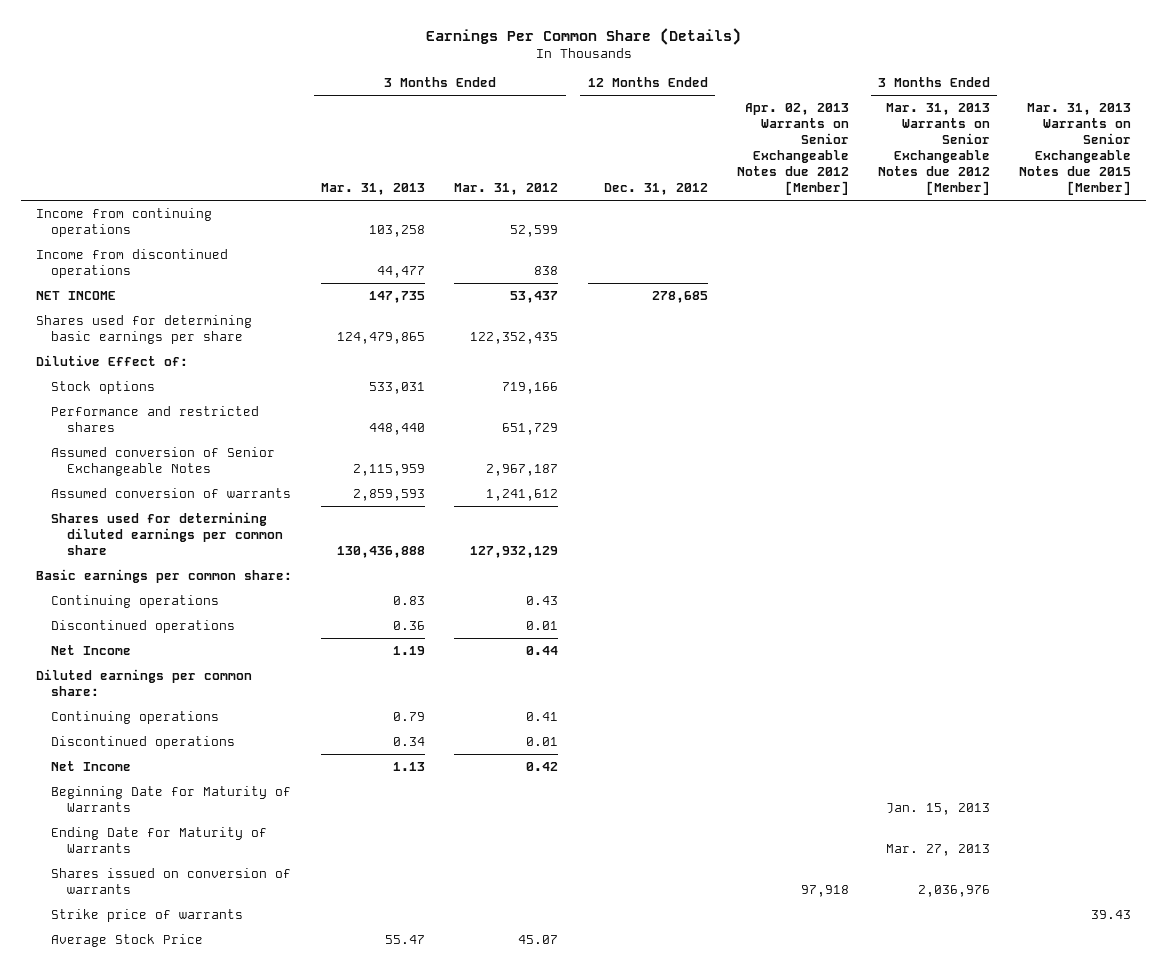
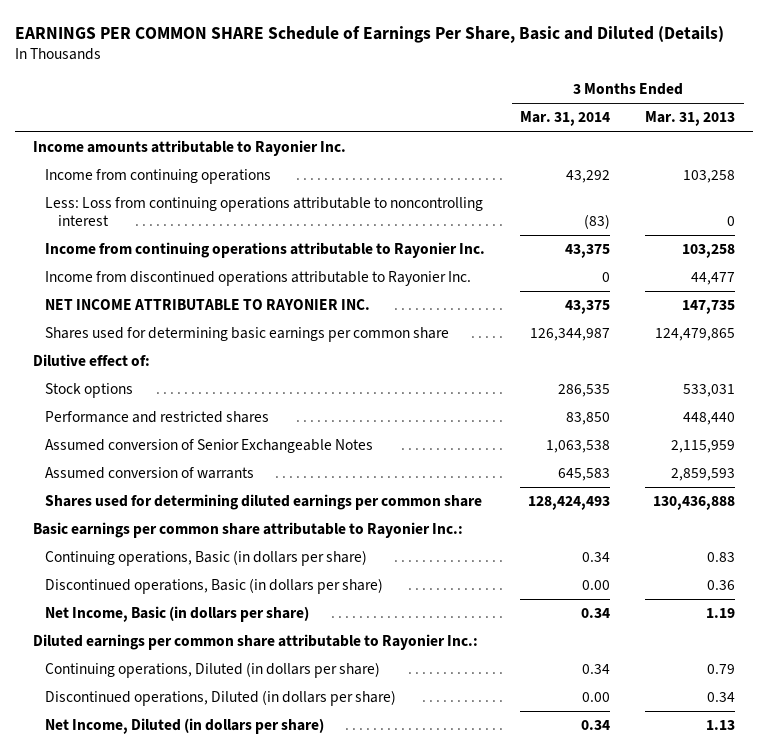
- Earnings Per Common Share (Details)
+ EARNINGS PER COMMON SHARE Schedule of Earnings Per Share, Basic and Diluted (Details)
- | 3 Months Ended Mar. 31, 2013 | 3 Months Ended Mar. 31, 2012 | 12 Months Ended Dec. 31, 2012 | Apr. 02, 2013 Warrants on Senior Exchangeable Notes due 2012 [Member] | 3 Months Ended Mar. 31, 2013 Warrants on Senior Exchangeable Notes due 2012 [Member] | Mar. 31, 2013 Warrants on Senior Exchangeable Notes due 2015 [Member]
+ | 3 Months Ended Mar. 31, 2014 | 3 Months Ended Mar. 31, 2013
+ Income amounts attributable to Rayonier Inc.
- Income from discontinued operations | 44,477 | 838 | | | |
- NET INCOME | 147,735 | 53,437 | 278,685 | | |
- Shares used for determining basic earnings per share | 124,479,865 | 122,352,435 | | | |
- Dilutive Effect of:
+ Less: Loss from continuing operations attributable to noncontrolling interest | (83) | 0
+ Income from continuing operations attributable to Rayonier Inc. | 43,375 | 103,258
+ Income from discontinued operations attributable to Rayonier Inc. | 0 | 44,477
+ NET INCOME ATTRIBUTABLE TO RAYONIER INC. | 43,375 | 147,735
+ Shares used for determining basic earnings per common share | 126,344,987 | 124,479,865
+ Dilutive effect of:
- Basic earnings per common share:
- Continuing operations | 0.83 | 0.43 | | | |
- Discontinued operations | 0.36 | 0.01 | | | |
- Net Income | 1.19 | 0.44 | | | |
- Diluted earnings per common share:
- Continuing operations | 0.79 | 0.41 | | | |
- Discontinued operations | 0.34 | 0.01 | | | |
- Net Income | 1.13 | 0.42 | | | |
- Beginning Date for Maturity of Warrants | | | | | Jan. 15, 2013 |
- Ending Date for Maturity of Warrants | | | | | Mar. 27, 2013 |
- Shares issued on conversion of warrants | | | | 97,918 | 2,036,976 |
- Strike price of warrants | | | | | | 39.43
- Average Stock Price | 55.47 | 45.07 | | | |
+ Basic earnings per common share attributable to Rayonier Inc.:
+ Continuing operations, Basic (in dollars per share) | 0.34 | 0.83
+ Discontinued operations, Basic (in dollars per share) | 0.00 | 0.36
+ Net Income, Basic (in dollars per share) | 0.34 | 1.19
+ Diluted earnings per common share attributable to Rayonier Inc.:
+ Continuing operations, Diluted (in dollars per share) | 0.34 | 0.79
+ Discontinued operations, Diluted (in dollars per share) | 0.00 | 0.34
+ Net Income, Diluted (in dollars per share) | 0.34 | 1.13

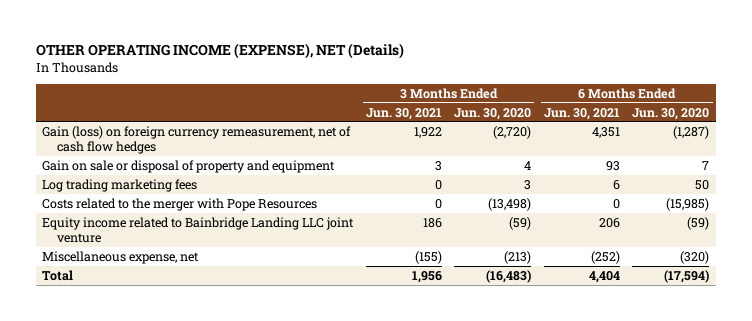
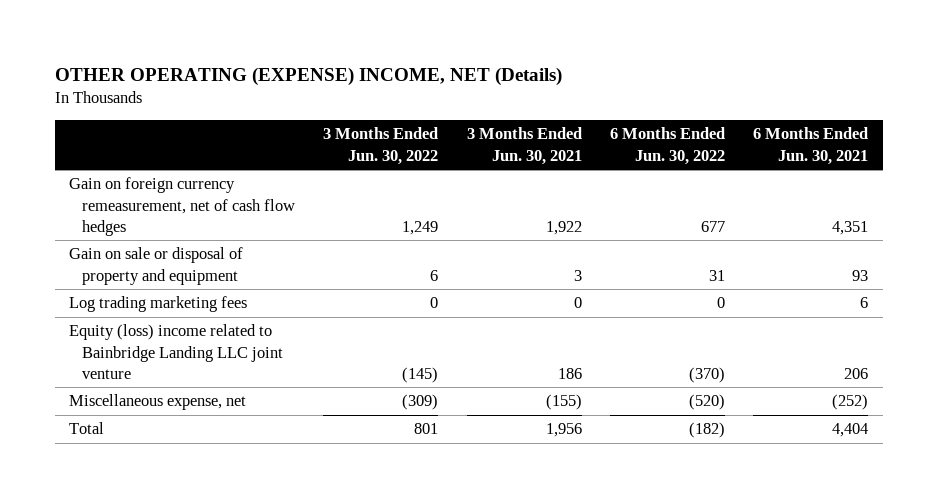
- OTHER OPERATING INCOME (EXPENSE), NET (Details)
+ OTHER OPERATING (EXPENSE) INCOME, NET (Details)
- | 3 Months Ended Jun. 30, 2021 | 3 Months Ended Jun. 30, 2020 | 6 Months Ended Jun. 30, 2021 | 6 Months Ended Jun. 30, 2020
+ | 3 Months Ended Jun. 30, 2022 | 3 Months Ended Jun. 30, 2021 | 6 Months Ended Jun. 30, 2022 | 6 Months Ended Jun. 30, 2021
- Gain (loss) on foreign currency remeasurement, net of cash flow hedges | 1,922 | (2,720) | 4,351 | (1,287)
+ Gain on foreign currency remeasurement, net of cash flow hedges | 1,249 | 1,922 | 677 | 4,351
- Costs related to the merger with Pope Resources | 0 | (13,498) | 0 | (15,985)
- Equity income related to Bainbridge Landing LLC joint venture | 186 | (59) | 206 | (59)
+ Equity (loss) income related to Bainbridge Landing LLC joint venture | (145) | 186 | (370) | 206

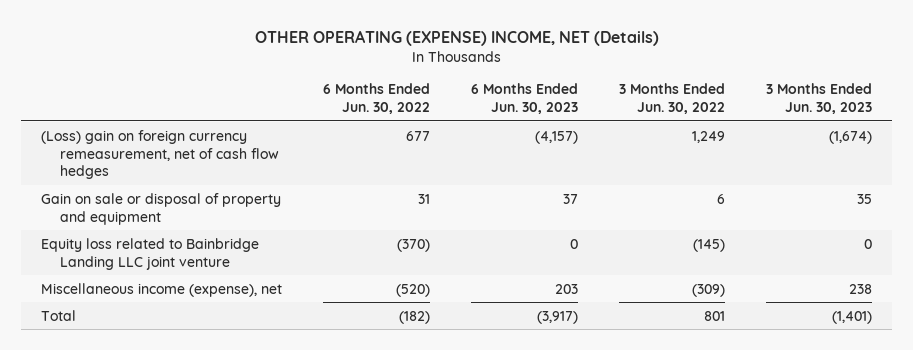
- | 3 Months Ended Jun. 30, 2022 | 3 Months Ended Jun. 30, 2021 | 6 Months Ended Jun. 30, 2022 | 6 Months Ended Jun. 30, 2021
+ | 6 Months Ended Jun. 30, 2022 | 6 Months Ended Jun. 30, 2023 | 3 Months Ended Jun. 30, 2022 | 3 Months Ended Jun. 30, 2023
- Gain on foreign currency remeasurement, net of cash flow hedges | 1,249 | 1,922 | 677 | 4,351
+ (Loss) gain on foreign currency remeasurement, net of cash flow hedges | 677 | (4,157) | 1,249 | (1,674)
- Log trading marketing fees | 0 | 0 | 0 | 6
- Equity (loss) income related to Bainbridge Landing LLC joint venture | (145) | 186 | (370) | 206
- Miscellaneous expense, net | (309) | (155) | (520) | (252)
+ Equity loss related to Bainbridge Landing LLC joint venture | (370) | 0 | (145) | 0
+ Miscellaneous income (expense), net | (520) | 203 | (309) | 238

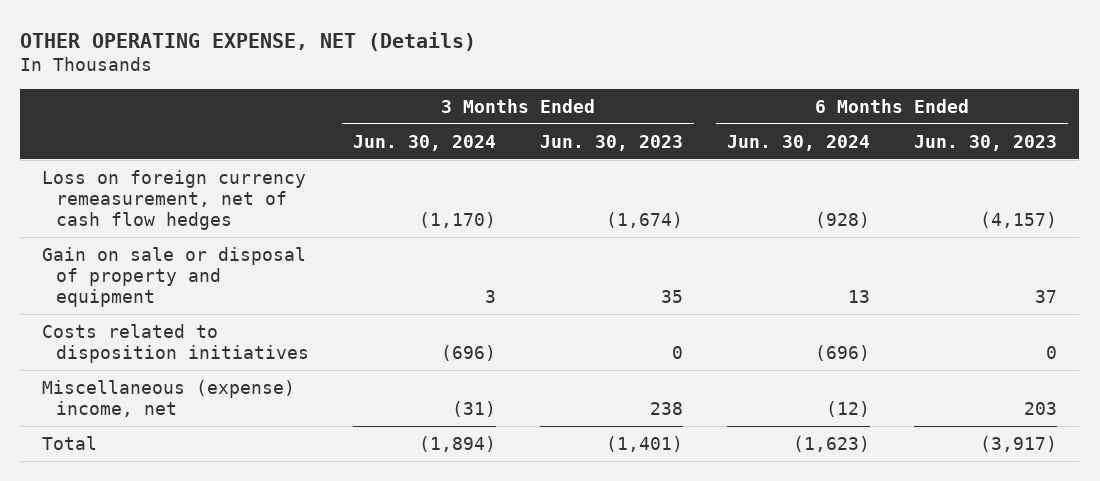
- OTHER OPERATING (EXPENSE) INCOME, NET (Details)
+ OTHER OPERATING EXPENSE, NET (Details)
- | 6 Months Ended Jun. 30, 2022 | 6 Months Ended Jun. 30, 2023 | 3 Months Ended Jun. 30, 2022 | 3 Months Ended Jun. 30, 2023
+ | 3 Months Ended Jun. 30, 2024 | 3 Months Ended Jun. 30, 2023 | 6 Months Ended Jun. 30, 2024 | 6 Months Ended Jun. 30, 2023
- (Loss) gain on foreign currency remeasurement, net of cash flow hedges | 677 | (4,157) | 1,249 | (1,674)
+ Loss on foreign currency remeasurement, net of cash flow hedges | (1,170) | (1,674) | (928) | (4,157)
- Equity loss related to Bainbridge Landing LLC joint venture | (370) | 0 | (145) | 0
- Miscellaneous income (expense), net | (520) | 203 | (309) | 238
+ Costs related to disposition initiatives | (696) | 0 | (696) | 0
+ Miscellaneous (expense) income, net | (31) | 238 | (12) | 203

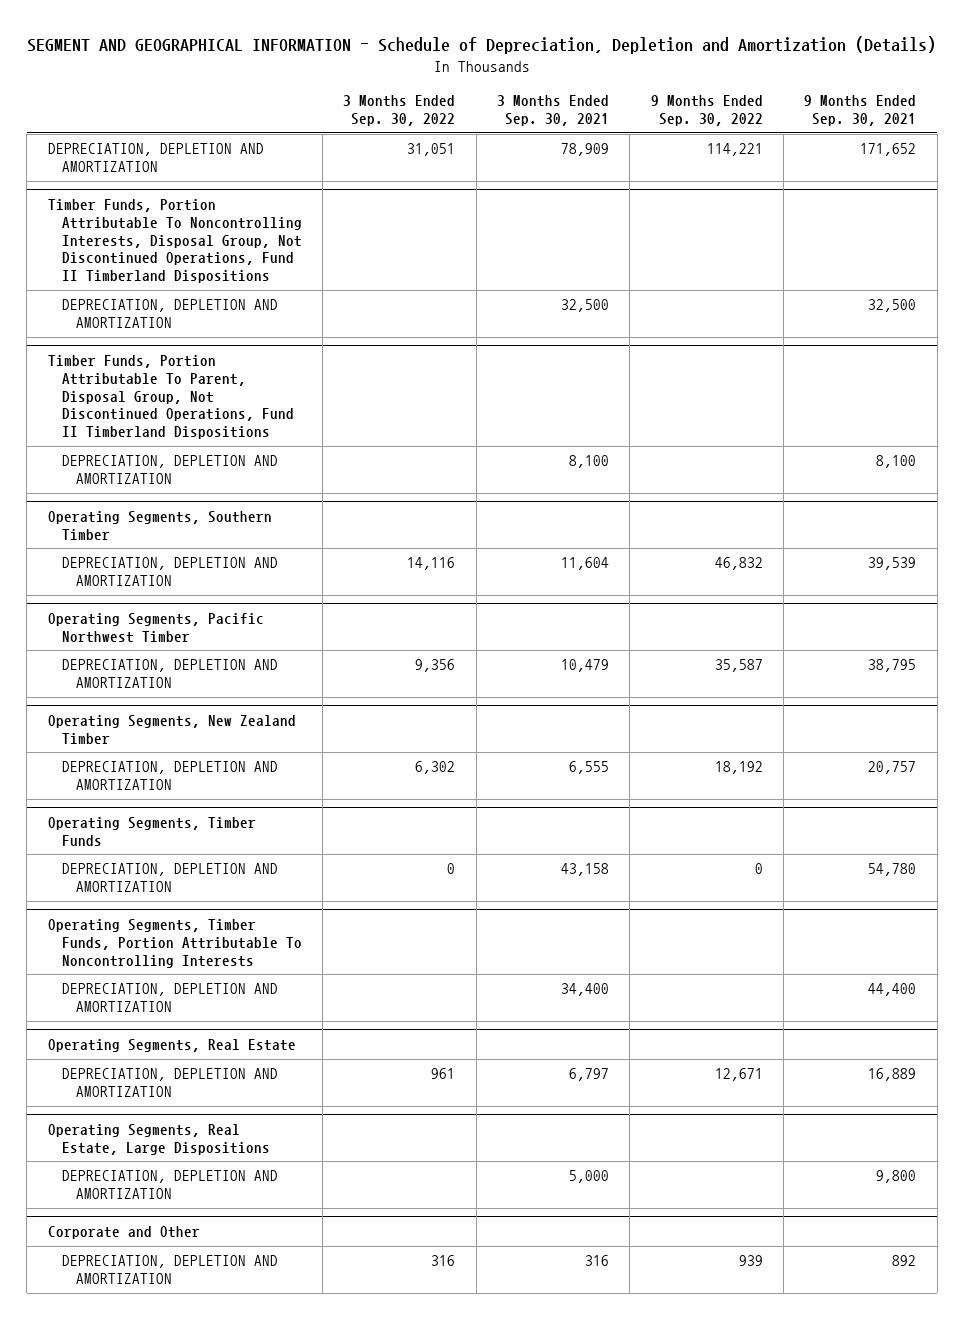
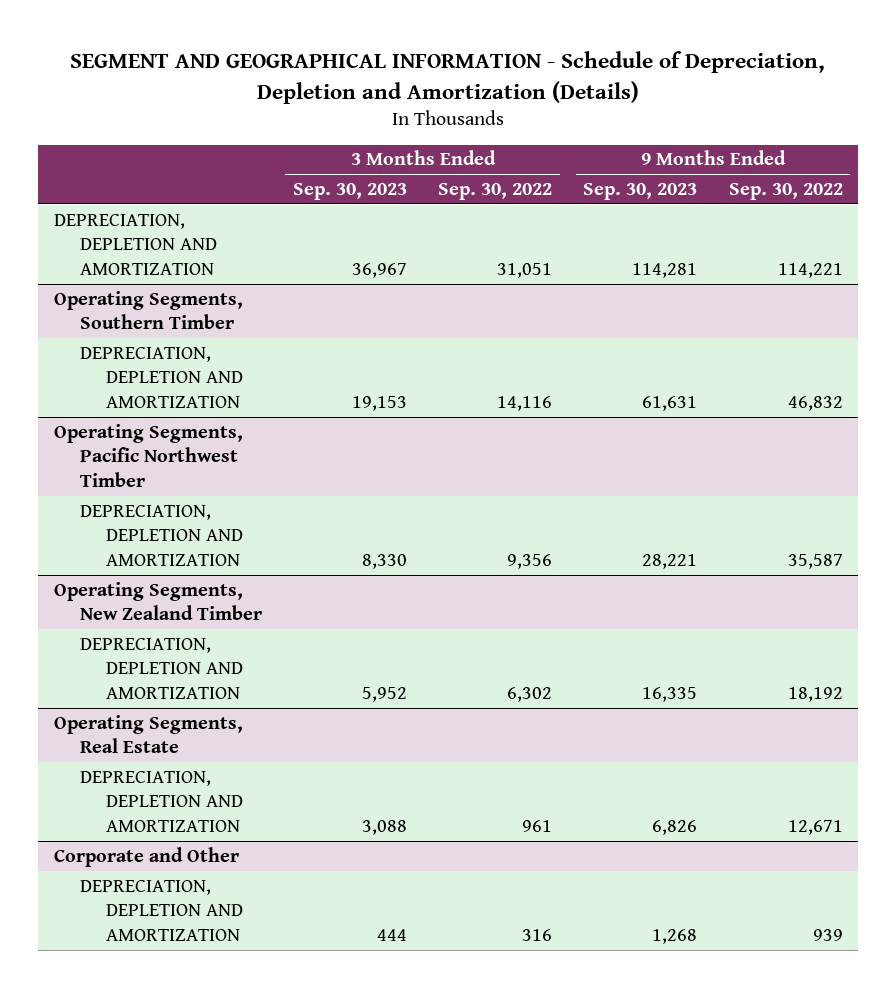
- | 3 Months Ended Sep. 30, 2022 | 3 Months Ended Sep. 30, 2021 | 9 Months Ended Sep. 30, 2022 | 9 Months Ended Sep. 30, 2021
+ | 3 Months Ended Sep. 30, 2023 | 3 Months Ended Sep. 30, 2022 | 9 Months Ended Sep. 30, 2023 | 9 Months Ended Sep. 30, 2022
- Timber Funds, Portion Attributable To Noncontrolling Interests, Disposal Group, Not Discontinued Operations, Fund II Timberland Dispositions
- DEPRECIATION, DEPLETION AND AMORTIZATION | | 32,500 | | 32,500
- Timber Funds, Portion Attributable To Parent, Disposal Group, Not Discontinued Operations, Fund II Timberland Dispositions
- DEPRECIATION, DEPLETION AND AMORTIZATION | | 8,100 | | 8,100
- Operating Segments, Timber Funds
- DEPRECIATION, DEPLETION AND AMORTIZATION | 0 | 43,158 | 0 | 54,780
- Operating Segments, Timber Funds, Portion Attributable To Noncontrolling Interests
- DEPRECIATION, DEPLETION AND AMORTIZATION | | 34,400 | | 44,400
- Operating Segments, Real Estate, Large Dispositions
- DEPRECIATION, DEPLETION AND AMORTIZATION | | 5,000 | | 9,800

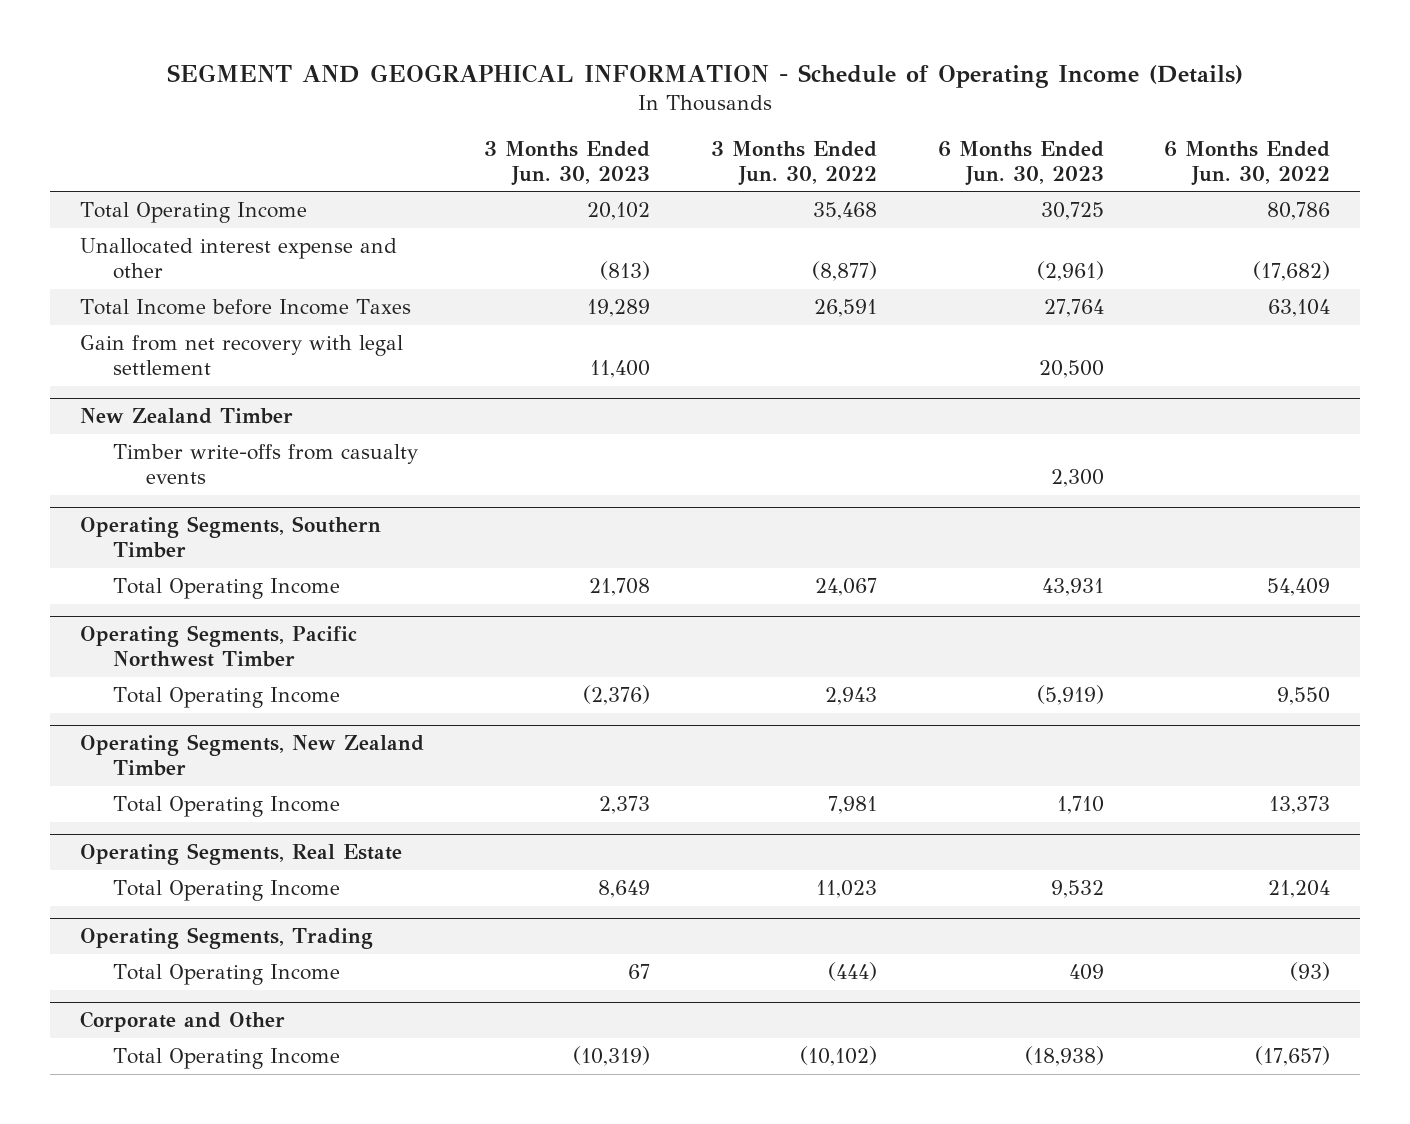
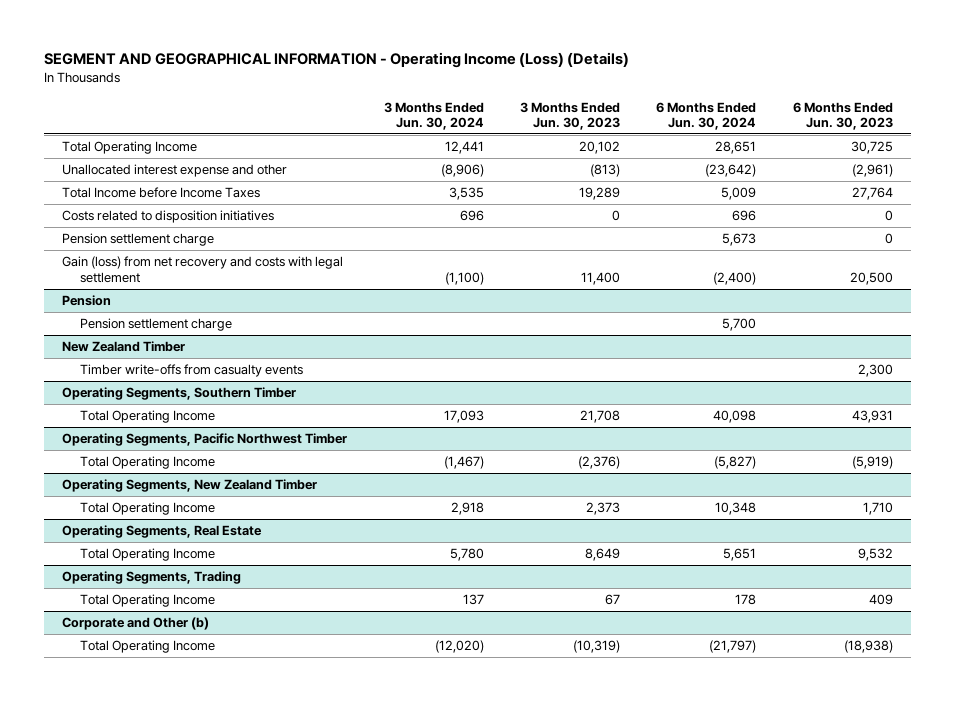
- SEGMENT AND GEOGRAPHICAL INFORMATION - Schedule of Operating Income (Details)
+ SEGMENT AND GEOGRAPHICAL INFORMATION - Operating Income (Loss) (Details)
- | 3 Months Ended Jun. 30, 2023 | 3 Months Ended Jun. 30, 2022 | 6 Months Ended Jun. 30, 2023 | 6 Months Ended Jun. 30, 2022
+ | 3 Months Ended Jun. 30, 2024 | 3 Months Ended Jun. 30, 2023 | 6 Months Ended Jun. 30, 2024 | 6 Months Ended Jun. 30, 2023
- Gain from net recovery with legal settlement | 11,400 | | 20,500 |
+ Costs related to disposition initiatives | 696 | 0 | 696 | 0
+ Pension settlement charge | | | 5,673 | 0
+ Gain (loss) from net recovery and costs with legal settlement | (1,100) | 11,400 | (2,400) | 20,500
+ Pension
+ Pension settlement charge | | | 5,700 |
- Corporate and Other
+ Corporate and Other (b)

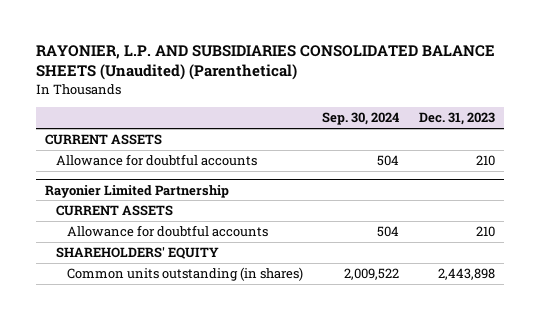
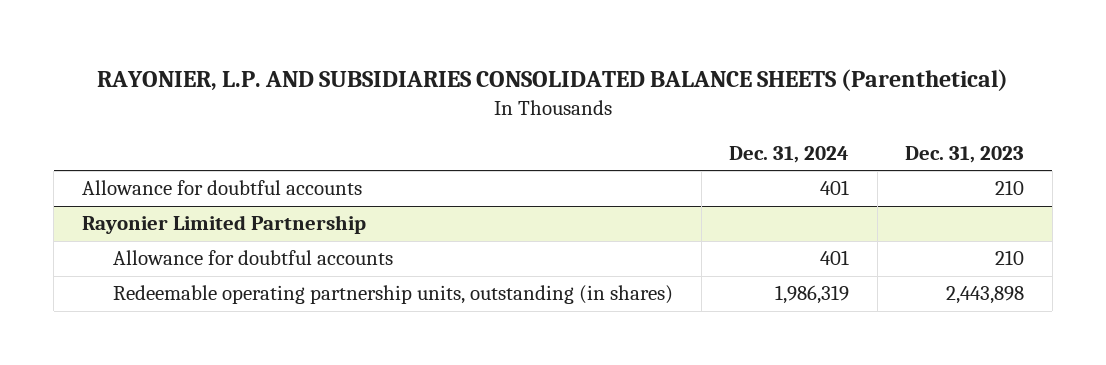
- RAYONIER, L.P. AND SUBSIDIARIES CONSOLIDATED BALANCE SHEETS (Unaudited) (Parenthetical)
+ RAYONIER, L.P. AND SUBSIDIARIES CONSOLIDATED BALANCE SHEETS (Parenthetical)
- | Sep. 30, 2024 | Dec. 31, 2023
+ | Dec. 31, 2024 | Dec. 31, 2023
- CURRENT ASSETS
@ Rayonier Limited Partnership
- CURRENT ASSETS
- SHAREHOLDERS' EQUITY
- Common units outstanding (in shares) | 2,009,522 | 2,443,898
+ Redeemable operating partnership units, outstanding (in shares) | 1,986,319 | 2,443,898

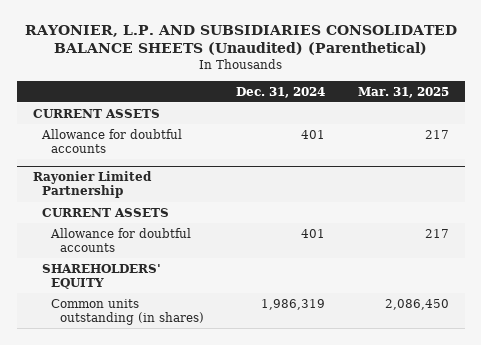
- RAYONIER, L.P. AND SUBSIDIARIES CONSOLIDATED BALANCE SHEETS (Parenthetical)
+ RAYONIER, L.P. AND SUBSIDIARIES CONSOLIDATED BALANCE SHEETS (Unaudited) (Parenthetical)
- | Dec. 31, 2024 | Dec. 31, 2023
+ | Dec. 31, 2024 | Mar. 31, 2025
+ CURRENT ASSETS
@ Rayonier Limited Partnership
+ CURRENT ASSETS
- Redeemable operating partnership units, outstanding (in shares) | 1,986,319 | 2,443,898
+ SHAREHOLDERS' EQUITY
+ Common units outstanding (in shares) | 1,986,319 | 2,086,450

